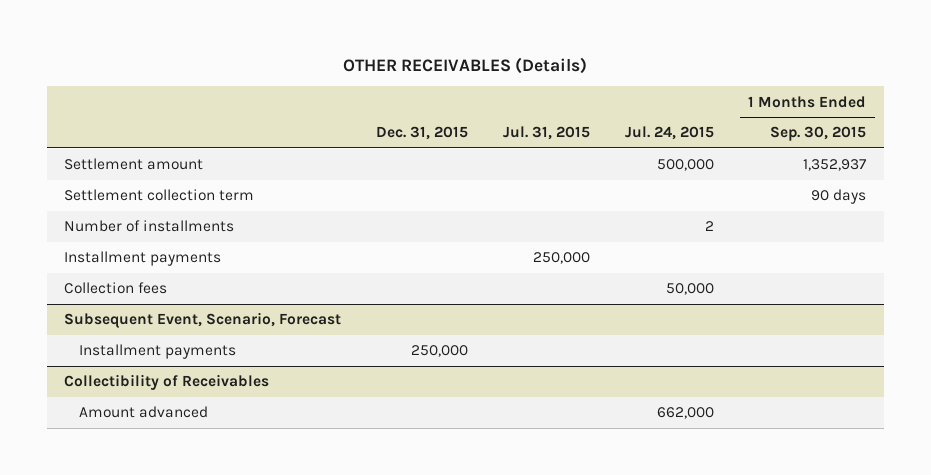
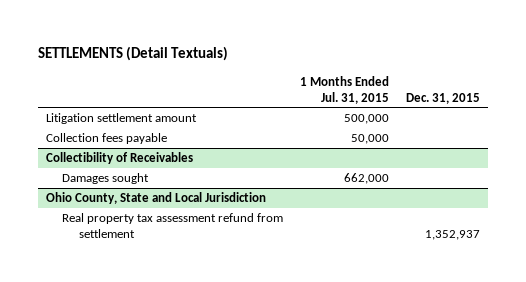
- OTHER RECEIVABLES (Details)
+ SETTLEMENTS (Detail Textuals)
- | Dec. 31, 2015 | Jul. 31, 2015 | Jul. 24, 2015 | 1 Months Ended Sep. 30, 2015
+ | 1 Months Ended Jul. 31, 2015 | Dec. 31, 2015
- Settlement amount | | | 500,000 | 1,352,937
- Settlement collection term | | | | 90 days
- Number of installments | | | 2 |
- Installment payments | | 250,000 | |
- Collection fees | | | 50,000 |
- Subsequent Event, Scenario, Forecast
- Installment payments | 250,000 | | |
+ Litigation settlement amount | 500,000 |
+ Collection fees payable | 50,000 |
@ Collectibility of Receivables
- Amount advanced | | | 662,000 |
+ Damages sought | 662,000 |
+ Ohio County, State and Local Jurisdiction
+ Real property tax assessment refund from settlement | | 1,352,937

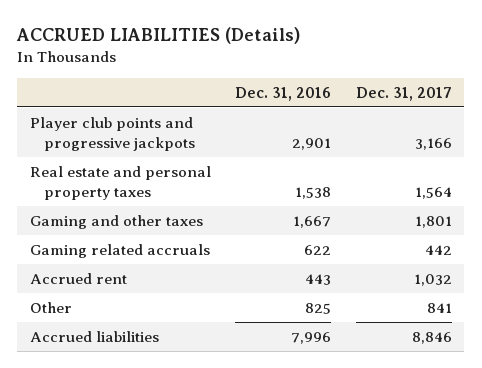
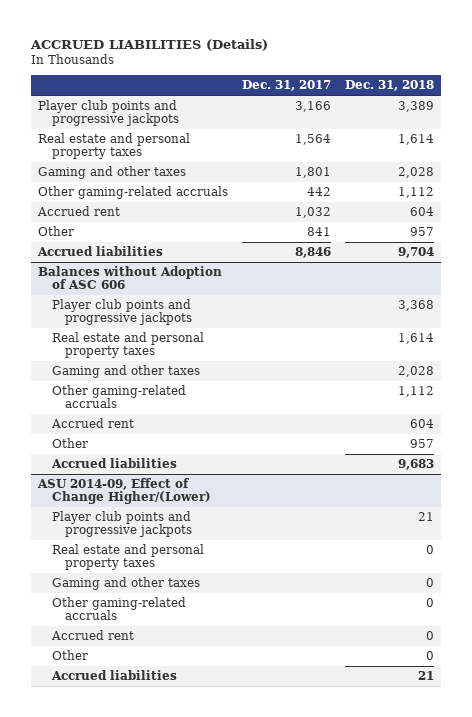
- | Dec. 31, 2016 | Dec. 31, 2017
+ | Dec. 31, 2017 | Dec. 31, 2018
- Gaming related accruals | 622 | 442
+ Other gaming-related accruals | 442 | 1,112
+ Balances without Adoption of ASC 606
+ Player club points and progressive jackpots | | 3,368
+ Real estate and personal property taxes | | 1,614
+ Gaming and other taxes | | 2,028
+ Other gaming-related accruals | | 1,112
+ Accrued rent | | 604
+ Other | | 957
+ Accrued liabilities | | 9,683
+ ASU 2014-09, Effect of Change Higher/(Lower)
+ Player club points and progressive jackpots | | 21
+ Real estate and personal property taxes | | 0
+ Gaming and other taxes | | 0
+ Other gaming-related accruals | | 0
+ Accrued rent | | 0
+ Other | | 0
+ Accrued liabilities | | 21

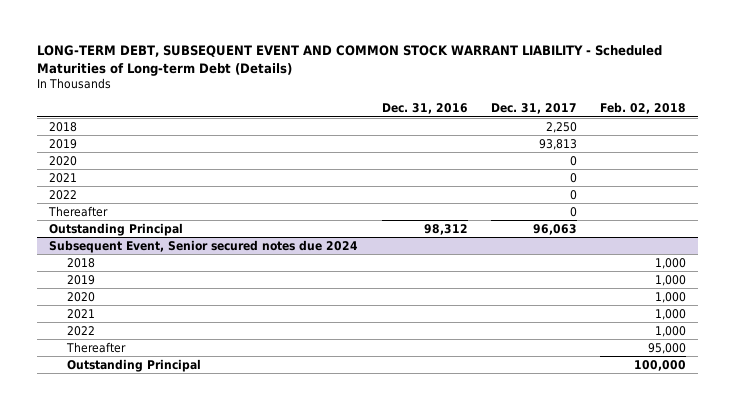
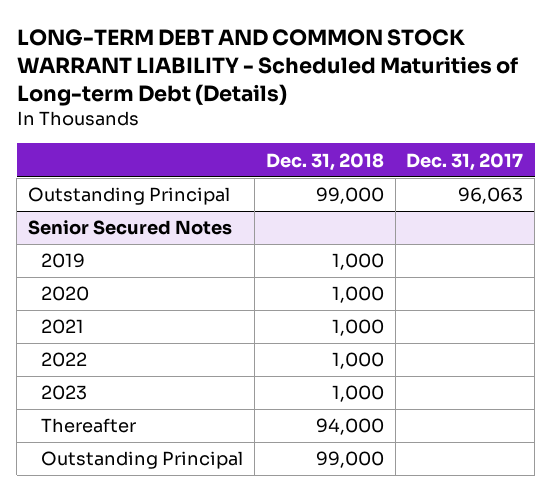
- LONG-TERM DEBT, SUBSEQUENT EVENT AND COMMON STOCK WARRANT LIABILITY - Scheduled Maturities of Long-term Debt (Details)
+ LONG-TERM DEBT AND COMMON STOCK WARRANT LIABILITY - Scheduled Maturities of Long-term Debt (Details)
- | Dec. 31, 2016 | Dec. 31, 2017 | Feb. 02, 2018
+ | Dec. 31, 2018 | Dec. 31, 2017
- 2018 | | 2,250 |
- 2019 | | 93,813 |
- 2020 | | 0 |
- 2021 | | 0 |
- 2022 | | 0 |
- Thereafter | | 0 |
- Subsequent Event, Senior secured notes due 2024
- 2018 | | | 1,000
+ Senior Secured Notes
+ 2023 | 1,000 |

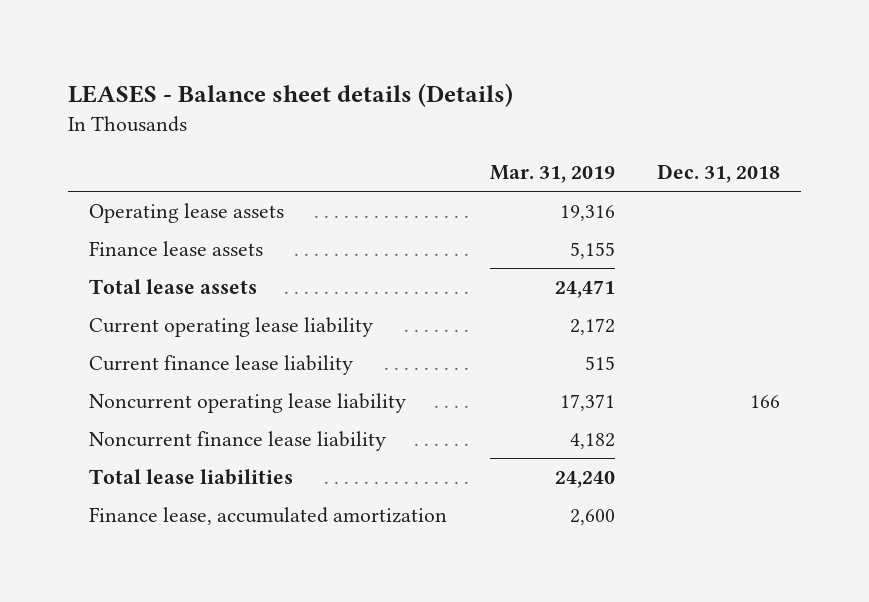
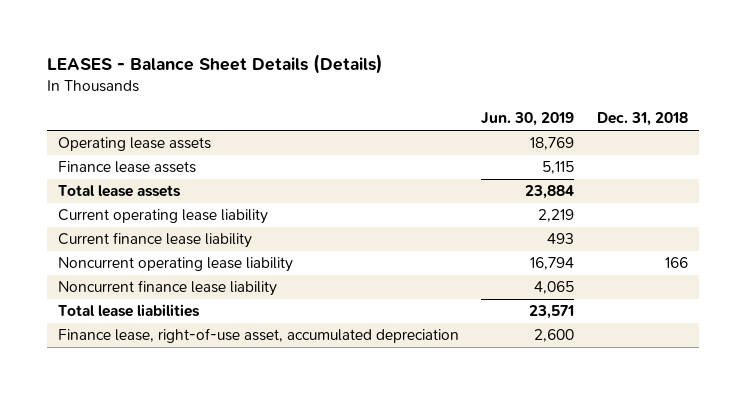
- LEASES - Balance sheet details (Details)
+ LEASES - Balance Sheet Details (Details)
- | Mar. 31, 2019 | Dec. 31, 2018
+ | Jun. 30, 2019 | Dec. 31, 2018
- Finance lease, accumulated amortization | 2,600 |
+ Finance lease, right-of-use asset, accumulated depreciation | 2,600 |

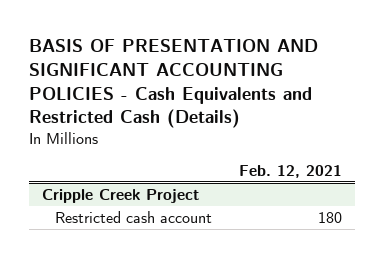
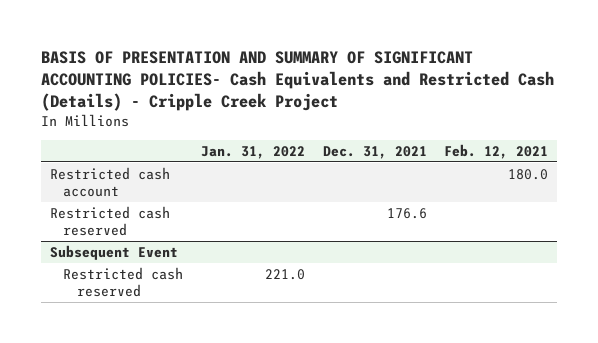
- BASIS OF PRESENTATION AND SIGNIFICANT ACCOUNTING POLICIES - Cash Equivalents and Restricted Cash (Details)
+ BASIS OF PRESENTATION AND SUMMARY OF SIGNIFICANT ACCOUNTING POLICIES- Cash Equivalents and Restricted Cash (Details) - Cripple Creek Project
- | Feb. 12, 2021
+ | Jan. 31, 2022 | Dec. 31, 2021 | Feb. 12, 2021
- Cripple Creek Project
- Restricted cash account | 180
+ Restricted cash account | | | 180.0
+ Restricted cash reserved | | 176.6 |
+ Subsequent Event
+ Restricted cash reserved | 221.0 | |

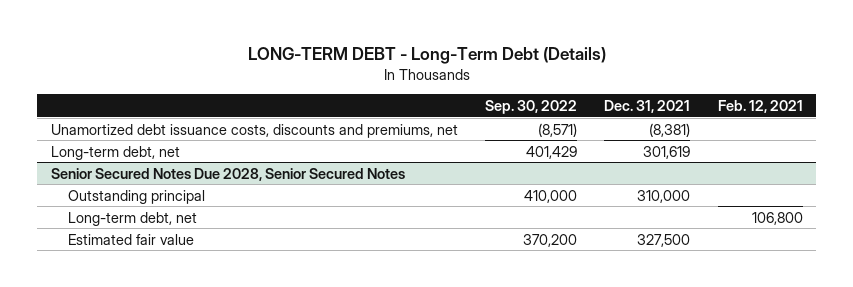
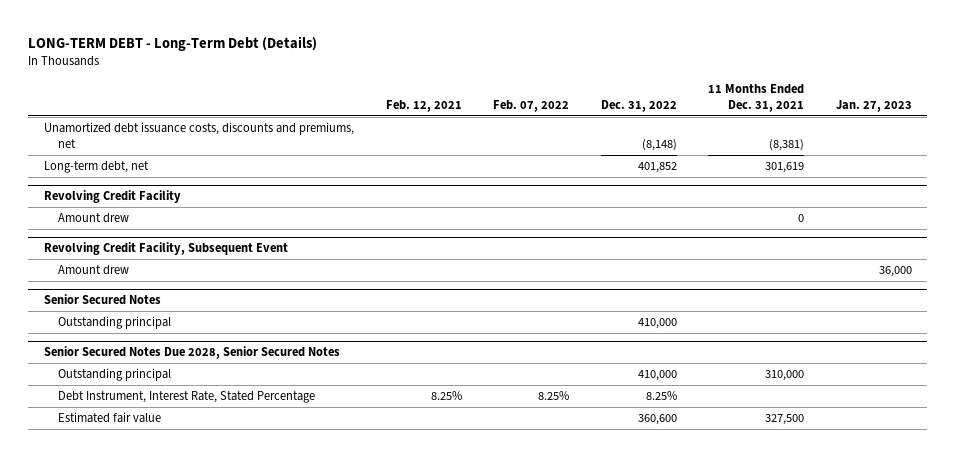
- | Sep. 30, 2022 | Dec. 31, 2021 | Feb. 12, 2021
+ | Feb. 12, 2021 | Feb. 07, 2022 | Dec. 31, 2022 | 11 Months Ended Dec. 31, 2021 | Jan. 27, 2023
+ Revolving Credit Facility
+ Amount drew | | | | 0 |
+ Revolving Credit Facility, Subsequent Event
+ Amount drew | | | | | 36,000
+ Senior Secured Notes
+ Outstanding principal | | | 410,000 | |
@ Senior Secured Notes Due 2028, Senior Secured Notes
- Long-term debt, net | | | 106,800
+ Debt Instrument, Interest Rate, Stated Percentage | 8.25% | 8.25% | 8.25% | |

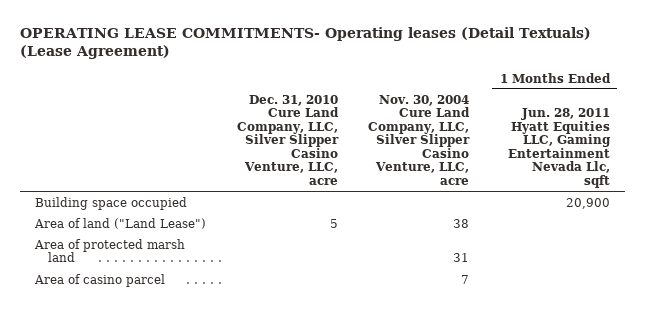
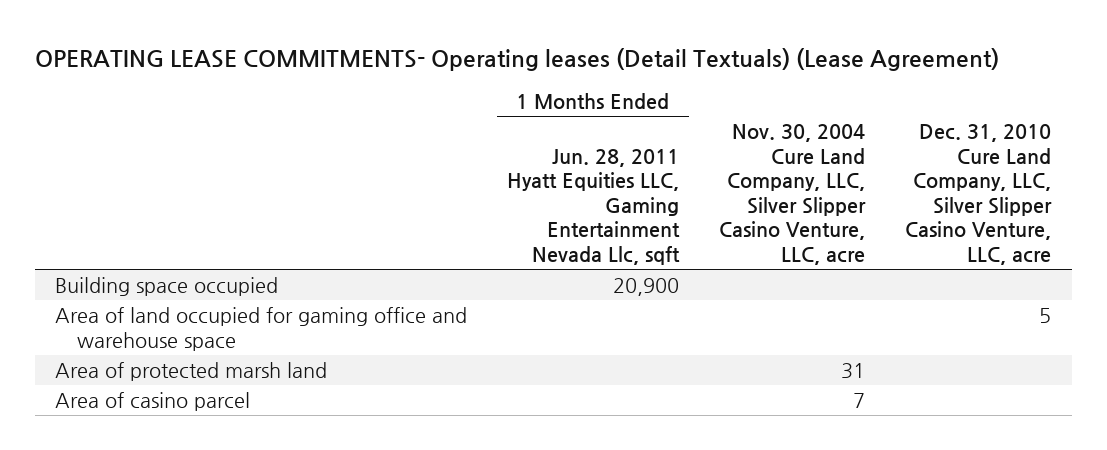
- | Dec. 31, 2010 Cure Land Company, LLC, Silver Slipper Casino Venture, LLC, acre | Nov. 30, 2004 Cure Land Company, LLC, Silver Slipper Casino Venture, LLC, acre | 1 Months Ended Jun. 28, 2011 Hyatt Equities LLC, Gaming Entertainment Nevada Llc, sqft
+ | 1 Months Ended Jun. 28, 2011 Hyatt Equities LLC, Gaming Entertainment Nevada Llc, sqft | Nov. 30, 2004 Cure Land Company, LLC, Silver Slipper Casino Venture, LLC, acre | Dec. 31, 2010 Cure Land Company, LLC, Silver Slipper Casino Venture, LLC, acre
- Area of land ("Land Lease") | 5 | 38 |
+ Area of land occupied for gaming office and warehouse space | | | 5

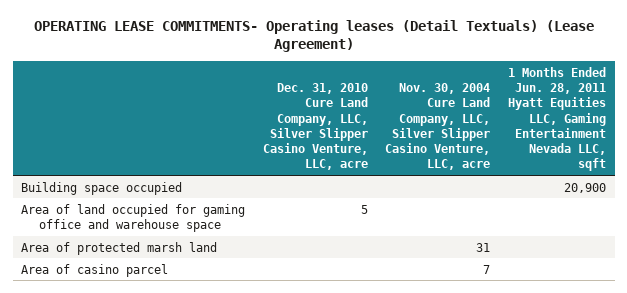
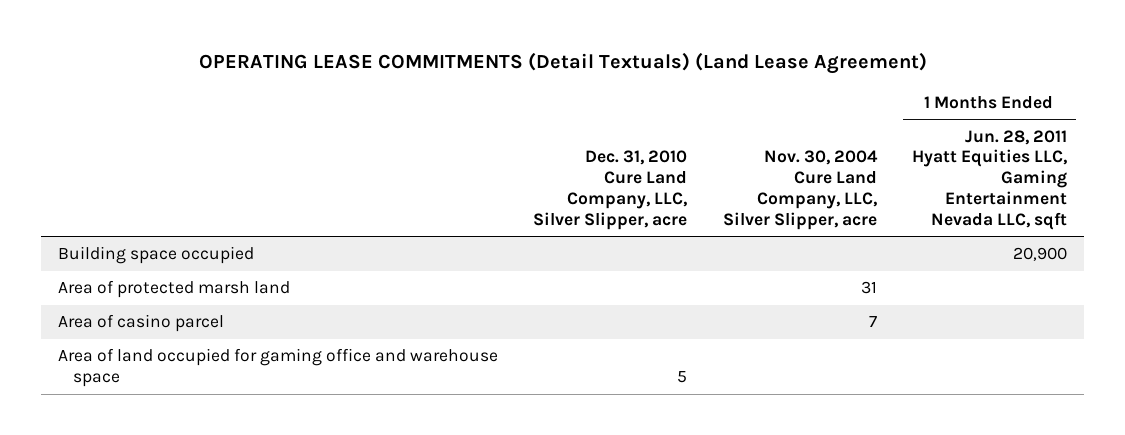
- OPERATING LEASE COMMITMENTS- Operating leases (Detail Textuals) (Lease Agreement)
+ OPERATING LEASE COMMITMENTS (Detail Textuals) (Land Lease Agreement)
- | Dec. 31, 2010 Cure Land Company, LLC, Silver Slipper Casino Venture, LLC, acre | Nov. 30, 2004 Cure Land Company, LLC, Silver Slipper Casino Venture, LLC, acre | 1 Months Ended Jun. 28, 2011 Hyatt Equities LLC, Gaming Entertainment Nevada LLC, sqft
+ | Dec. 31, 2010 Cure Land Company, LLC, Silver Slipper, acre | Nov. 30, 2004 Cure Land Company, LLC, Silver Slipper, acre | 1 Months Ended Jun. 28, 2011 Hyatt Equities LLC, Gaming Entertainment Nevada LLC, sqft
moved down: Area of land occupied for gaming office and warehouse space | 5 | |

